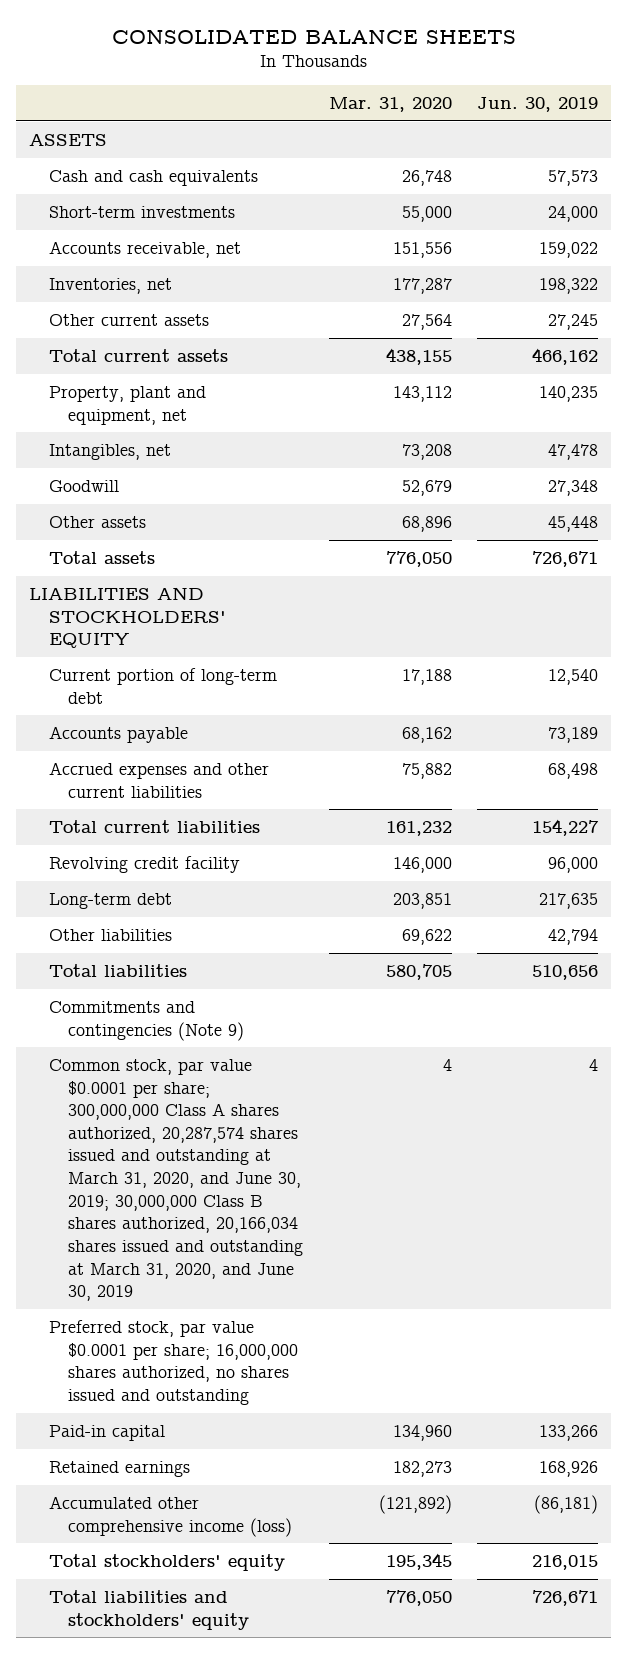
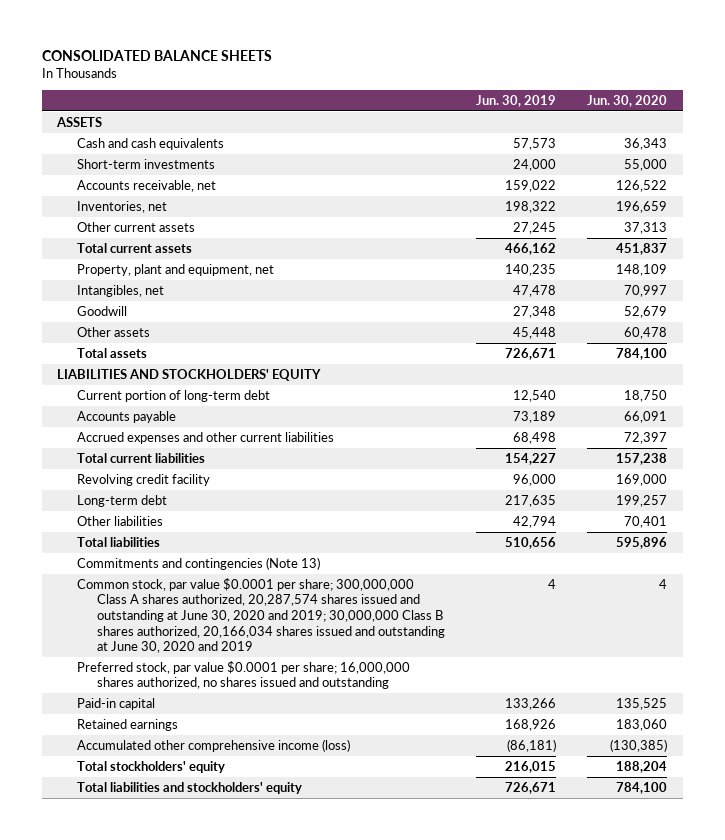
- | Mar. 31, 2020 | Jun. 30, 2019
+ | Jun. 30, 2019 | Jun. 30, 2020
- Commitments and contingencies (Note 9)
- Common stock, par value $0.0001 per share; 300,000,000 Class A shares authorized, 20,287,574 shares issued and outstanding at March 31, 2020, and June 30, 2019; 30,000,000 Class B shares authorized, 20,166,034 shares issued and outstanding at March 31, 2020, and June 30, 2019 | 4 | 4
+ Commitments and contingencies (Note 13)
+ Common stock, par value $0.0001 per share; 300,000,000 Class A shares authorized, 20,287,574 shares issued and outstanding at June 30, 2020 and 2019; 30,000,000 Class B shares authorized, 20,166,034 shares issued and outstanding at June 30, 2020 and 2019 | 4 | 4

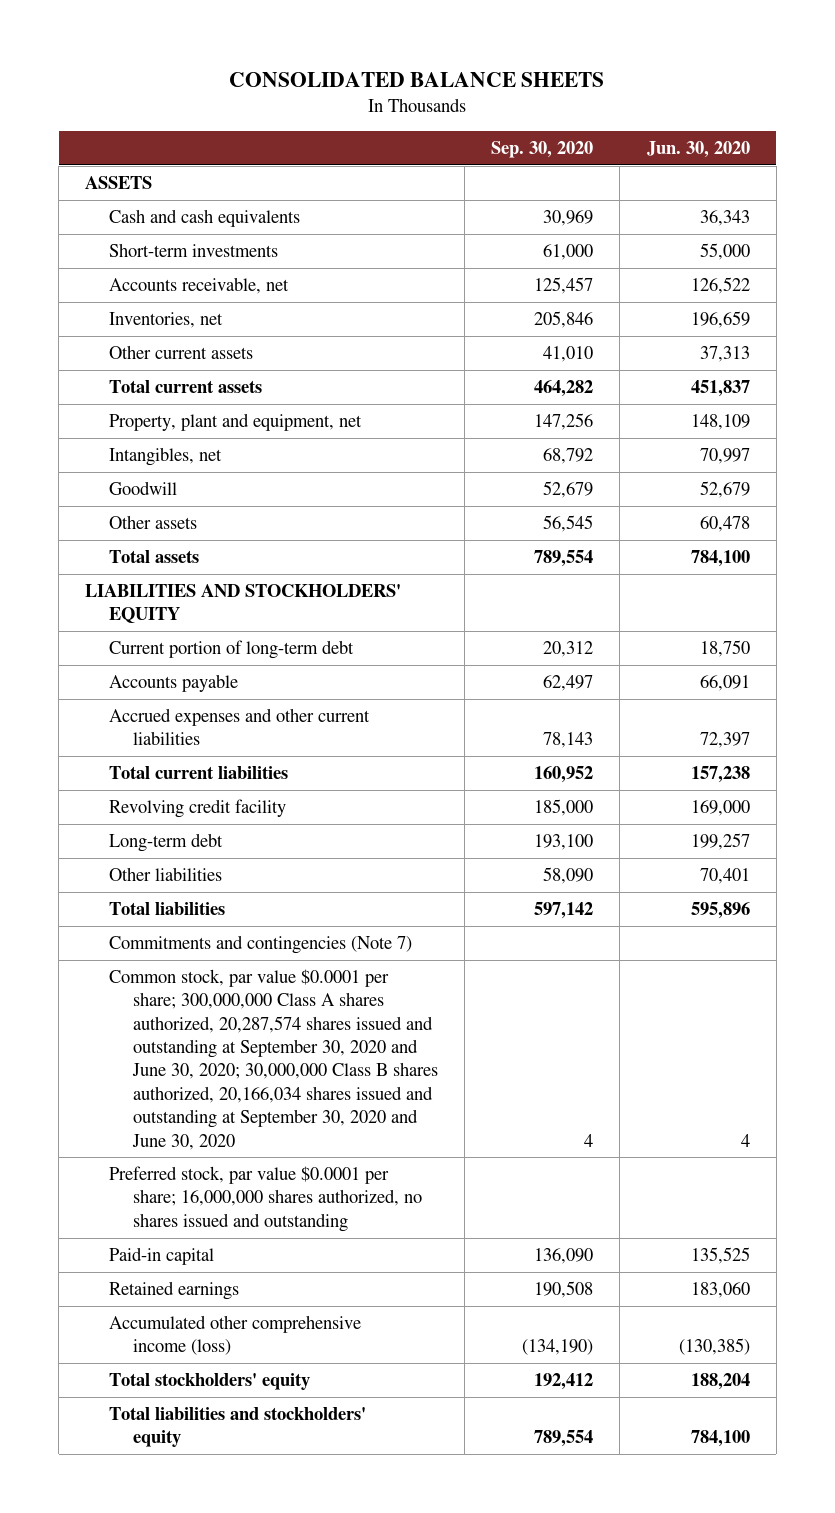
- | Jun. 30, 2019 | Jun. 30, 2020
+ | Sep. 30, 2020 | Jun. 30, 2020
- Commitments and contingencies (Note 13)
- Common stock, par value $0.0001 per share; 300,000,000 Class A shares authorized, 20,287,574 shares issued and outstanding at June 30, 2020 and 2019; 30,000,000 Class B shares authorized, 20,166,034 shares issued and outstanding at June 30, 2020 and 2019 | 4 | 4
+ Commitments and contingencies (Note 7)
+ Common stock, par value $0.0001 per share; 300,000,000 Class A shares authorized, 20,287,574 shares issued and outstanding at September 30, 2020 and June 30, 2020; 30,000,000 Class B shares authorized, 20,166,034 shares issued and outstanding at September 30, 2020 and June 30, 2020 | 4 | 4

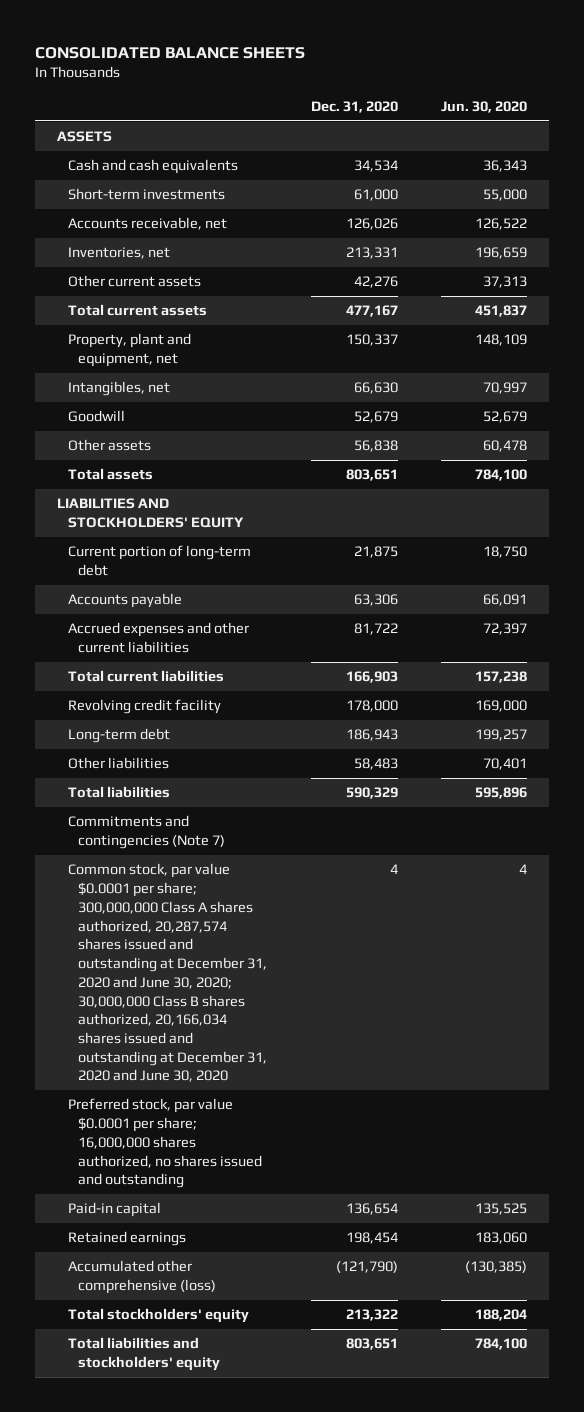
- | Sep. 30, 2020 | Jun. 30, 2020
+ | Dec. 31, 2020 | Jun. 30, 2020
- Common stock, par value $0.0001 per share; 300,000,000 Class A shares authorized, 20,287,574 shares issued and outstanding at September 30, 2020 and June 30, 2020; 30,000,000 Class B shares authorized, 20,166,034 shares issued and outstanding at September 30, 2020 and June 30, 2020 | 4 | 4
+ Common stock, par value $0.0001 per share; 300,000,000 Class A shares authorized, 20,287,574 shares issued and outstanding at December 31, 2020 and June 30, 2020; 30,000,000 Class B shares authorized, 20,166,034 shares issued and outstanding at December 31, 2020 and June 30, 2020 | 4 | 4
- Accumulated other comprehensive income (loss) | (134,190) | (130,385)
+ Accumulated other comprehensive (loss) | (121,790) | (130,385)

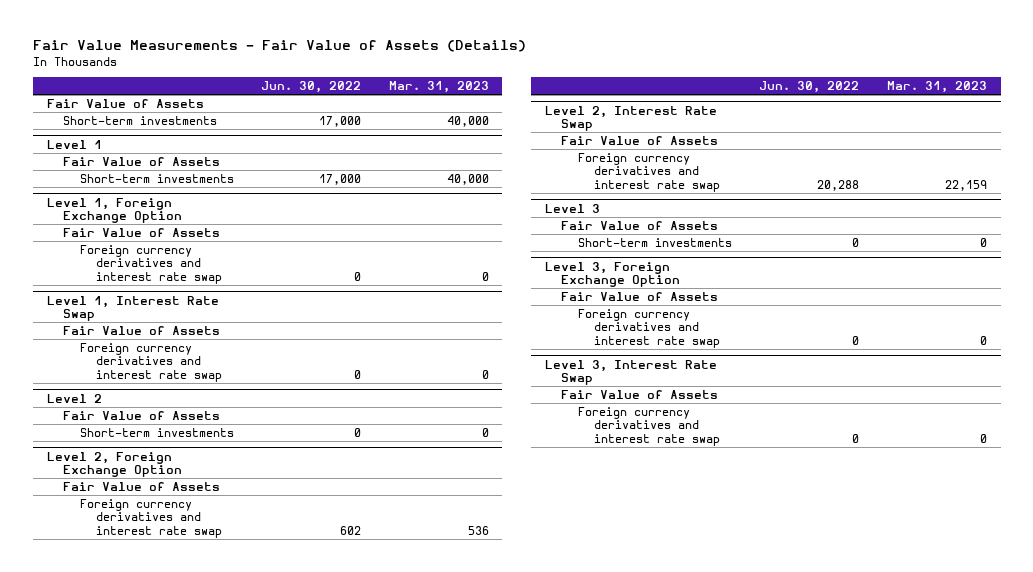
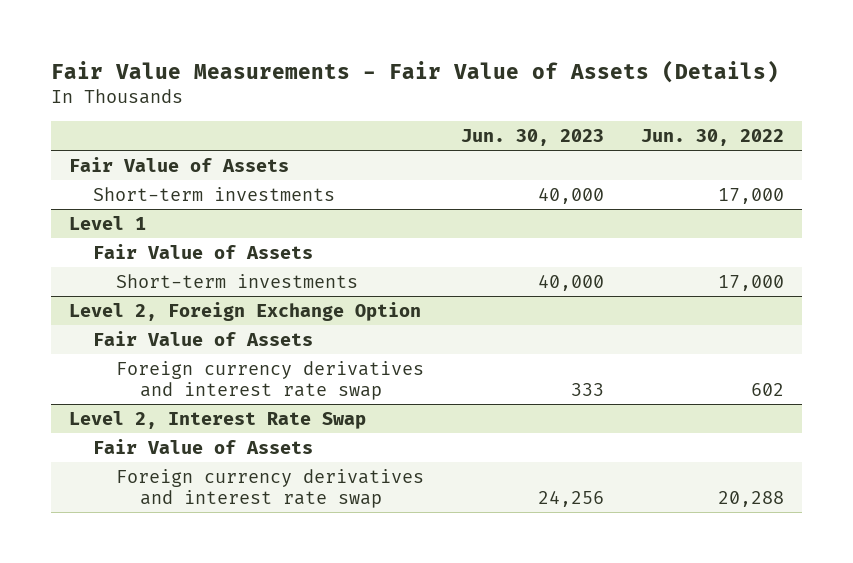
- | Jun. 30, 2022 | Mar. 31, 2023
+ | Jun. 30, 2023 | Jun. 30, 2022
- Level 1, Foreign Exchange Option
- Fair Value of Assets
- Foreign currency derivatives and interest rate swap | 0 | 0
- Level 1, Interest Rate Swap
- Fair Value of Assets
- Foreign currency derivatives and interest rate swap | 0 | 0
- Level 2
- Fair Value of Assets
- Short-term investments | 0 | 0
- Level 3
- Fair Value of Assets
- Short-term investments | 0 | 0
- Level 3, Foreign Exchange Option
- Fair Value of Assets
- Foreign currency derivatives and interest rate swap | 0 | 0
- Level 3, Interest Rate Swap
- Fair Value of Assets
- Foreign currency derivatives and interest rate swap | 0 | 0

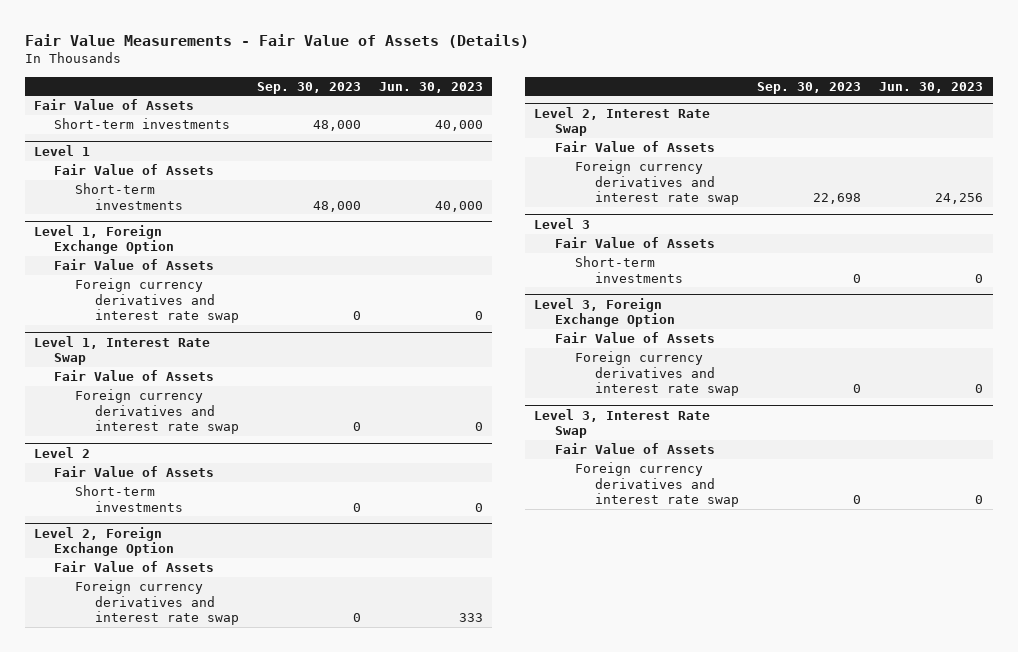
- | Jun. 30, 2023 | Jun. 30, 2022
+ | Sep. 30, 2023 | Jun. 30, 2023
+ Level 1, Foreign Exchange Option
+ Fair Value of Assets
+ Foreign currency derivatives and interest rate swap | 0 | 0
+ Level 1, Interest Rate Swap
+ Fair Value of Assets
+ Foreign currency derivatives and interest rate swap | 0 | 0
+ Level 2
+ Fair Value of Assets
+ Short-term investments | 0 | 0
+ Level 3
+ Fair Value of Assets
+ Short-term investments | 0 | 0
+ Level 3, Foreign Exchange Option
+ Fair Value of Assets
+ Foreign currency derivatives and interest rate swap | 0 | 0
+ Level 3, Interest Rate Swap
+ Fair Value of Assets
+ Foreign currency derivatives and interest rate swap | 0 | 0

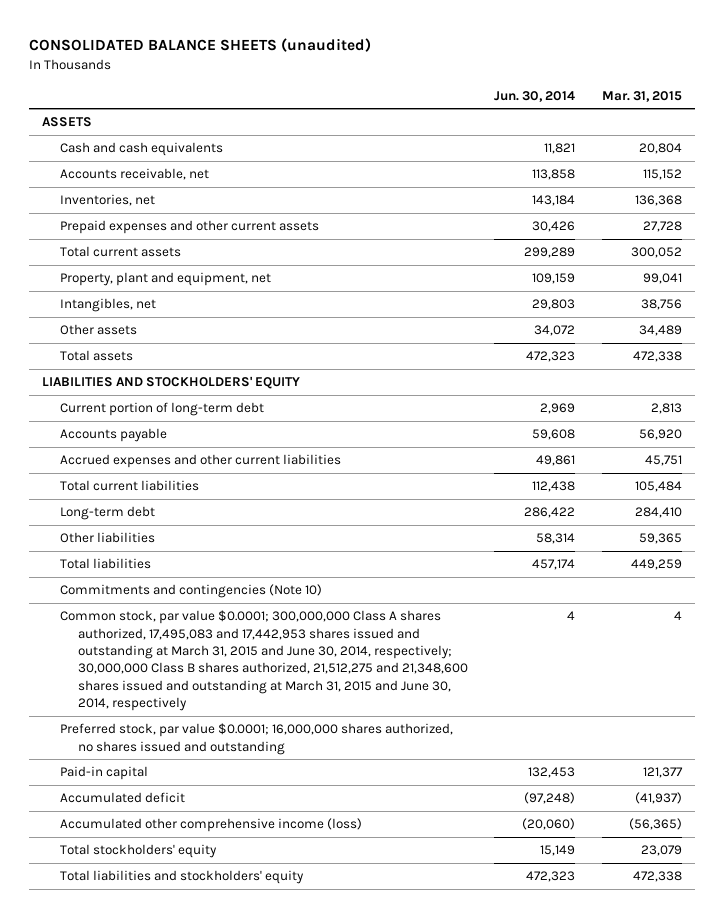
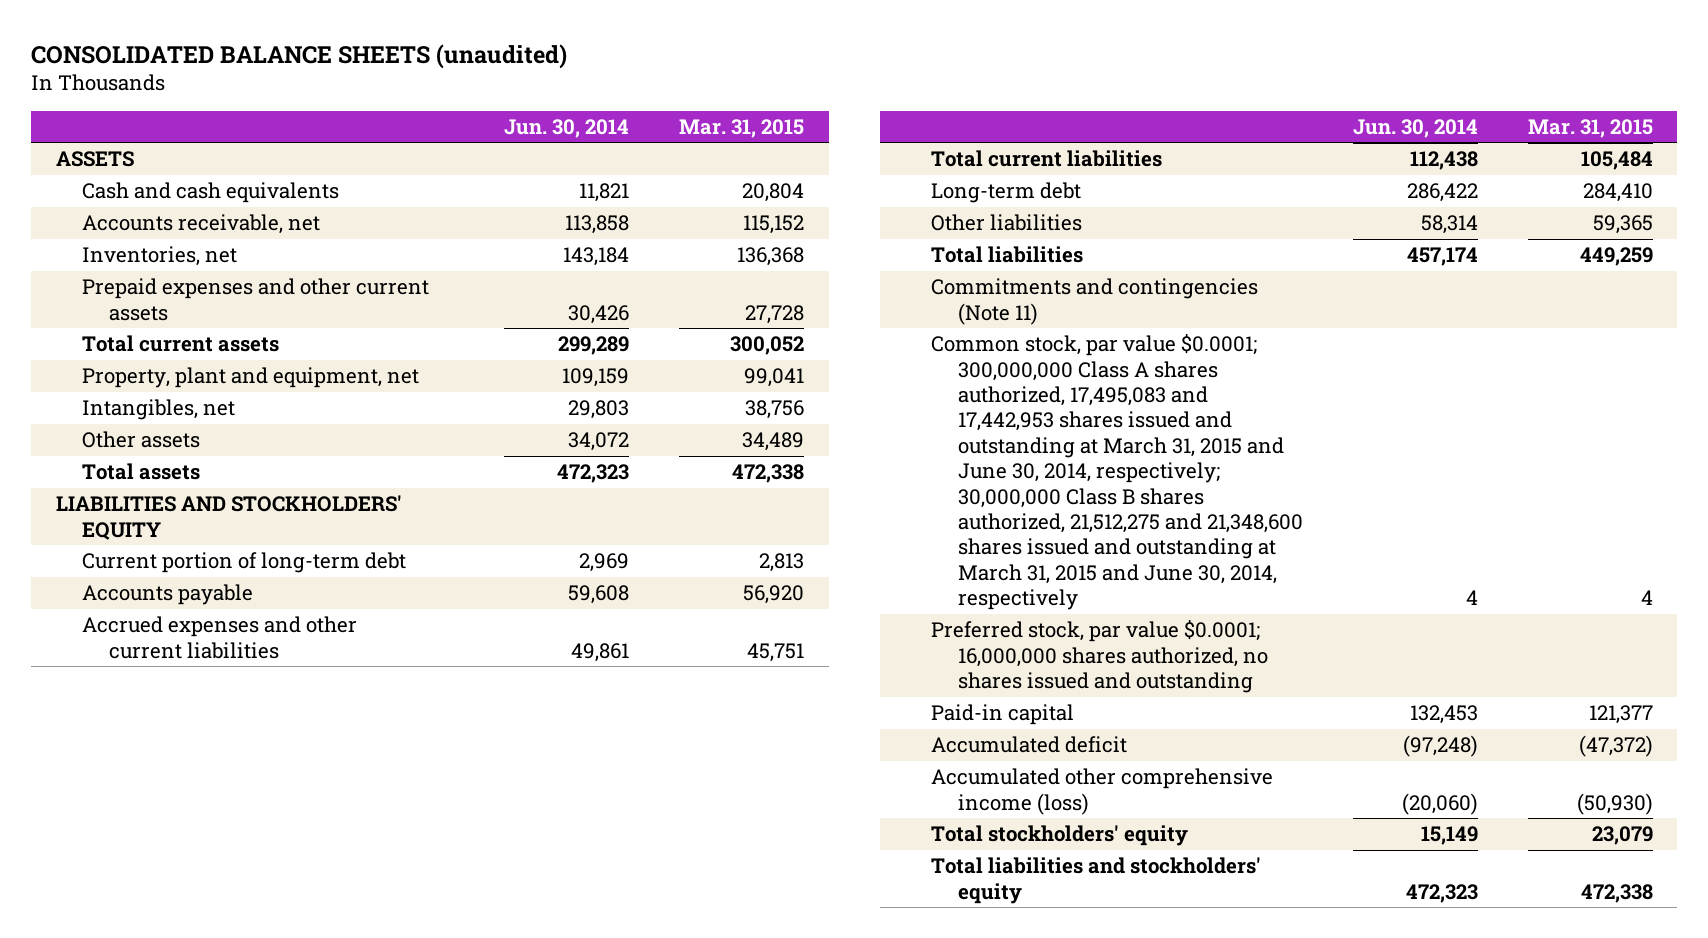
- Commitments and contingencies (Note 10)
+ Commitments and contingencies (Note 11)
- Accumulated deficit | (97,248) | (41,937)
- Accumulated other comprehensive income (loss) | (20,060) | (56,365)
+ Accumulated deficit | (97,248) | (47,372)
+ Accumulated other comprehensive income (loss) | (20,060) | (50,930)

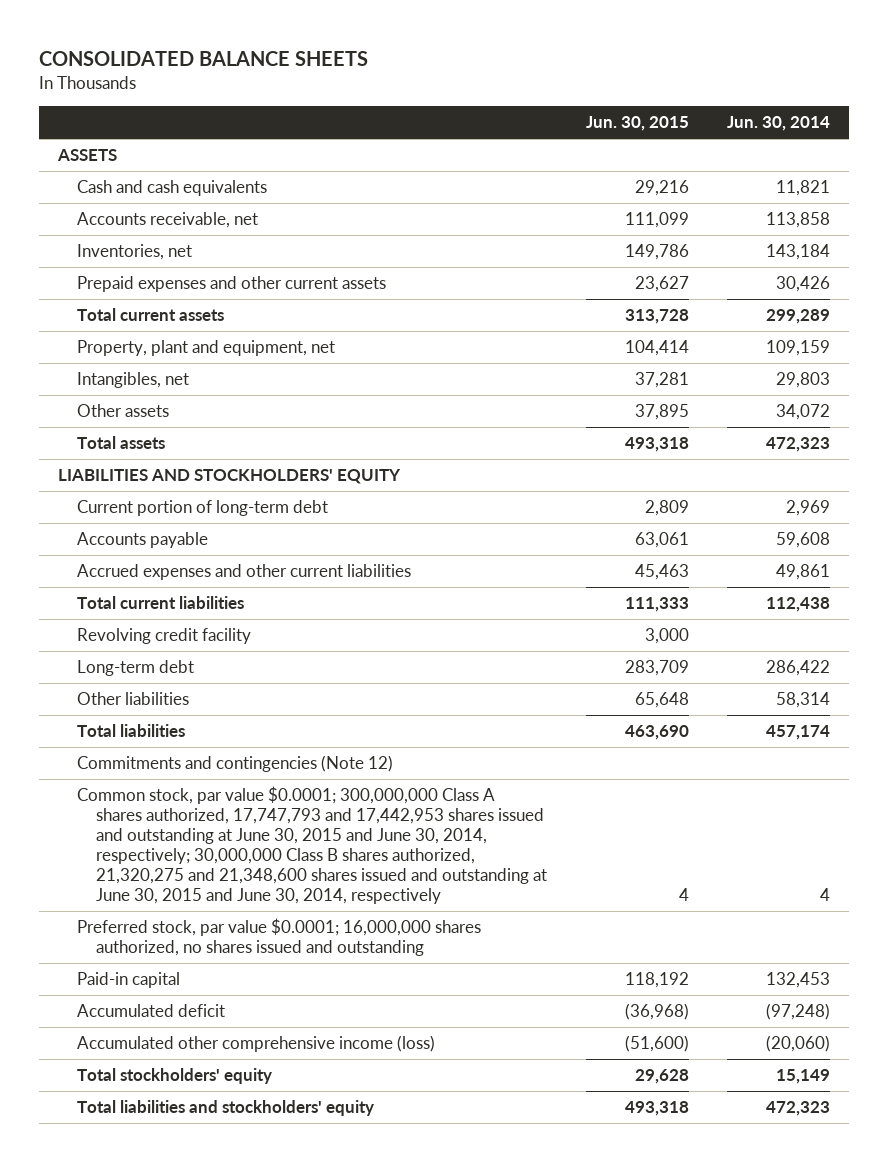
- CONSOLIDATED BALANCE SHEETS (unaudited)
+ CONSOLIDATED BALANCE SHEETS
- | Jun. 30, 2014 | Mar. 31, 2015
+ | Jun. 30, 2015 | Jun. 30, 2014
+ Revolving credit facility | 3,000 |
- Commitments and contingencies (Note 11)
- Common stock, par value $0.0001; 300,000,000 Class A shares authorized, 17,495,083 and 17,442,953 shares issued and outstanding at March 31, 2015 and June 30, 2014, respectively; 30,000,000 Class B shares authorized, 21,512,275 and 21,348,600 shares issued and outstanding at March 31, 2015 and June 30, 2014, respectively | 4 | 4
+ Commitments and contingencies (Note 12)
+ Common stock, par value $0.0001; 300,000,000 Class A shares authorized, 17,747,793 and 17,442,953 shares issued and outstanding at June 30, 2015 and June 30, 2014, respectively; 30,000,000 Class B shares authorized, 21,320,275 and 21,348,600 shares issued and outstanding at June 30, 2015 and June 30, 2014, respectively | 4 | 4

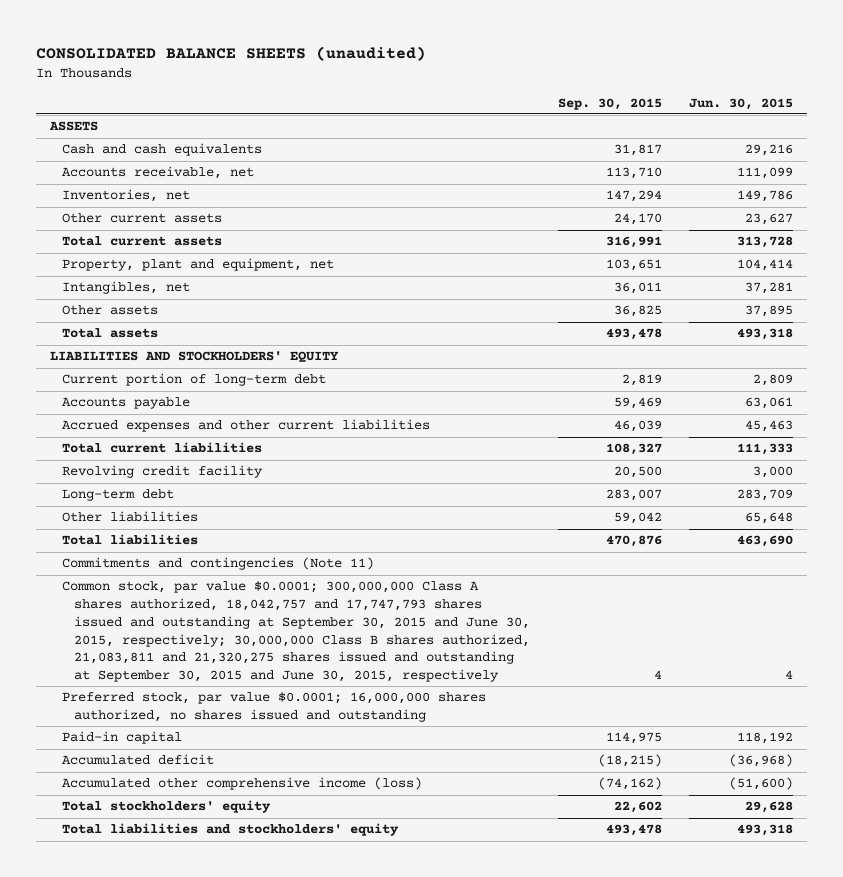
- CONSOLIDATED BALANCE SHEETS
+ CONSOLIDATED BALANCE SHEETS (unaudited)
- | Jun. 30, 2015 | Jun. 30, 2014
+ | Sep. 30, 2015 | Jun. 30, 2015
- Prepaid expenses and other current assets | 23,627 | 30,426
+ Other current assets | 24,170 | 23,627
- Commitments and contingencies (Note 12)
- Common stock, par value $0.0001; 300,000,000 Class A shares authorized, 17,747,793 and 17,442,953 shares issued and outstanding at June 30, 2015 and June 30, 2014, respectively; 30,000,000 Class B shares authorized, 21,320,275 and 21,348,600 shares issued and outstanding at June 30, 2015 and June 30, 2014, respectively | 4 | 4
+ Commitments and contingencies (Note 11)
+ Common stock, par value $0.0001; 300,000,000 Class A shares authorized, 18,042,757 and 17,747,793 shares issued and outstanding at September 30, 2015 and June 30, 2015, respectively; 30,000,000 Class B shares authorized, 21,083,811 and 21,320,275 shares issued and outstanding at September 30, 2015 and June 30, 2015, respectively | 4 | 4

